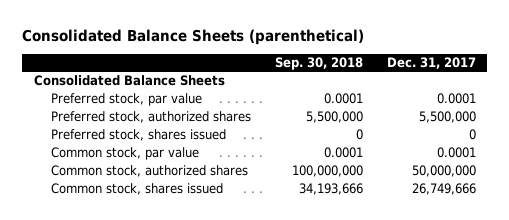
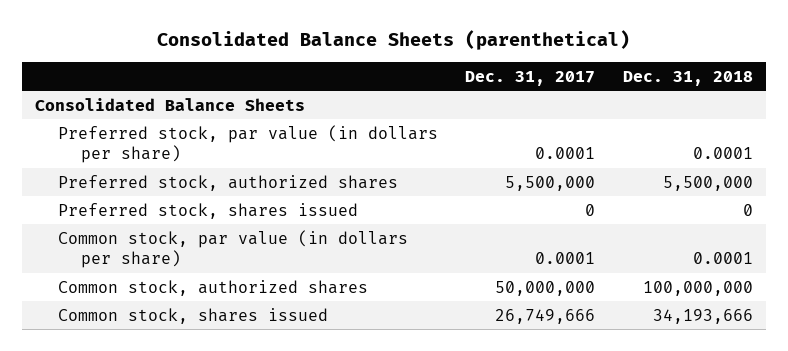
- | Sep. 30, 2018 | Dec. 31, 2017
+ | Dec. 31, 2017 | Dec. 31, 2018
- Preferred stock, par value | 0.0001 | 0.0001
+ Preferred stock, par value (in dollars per share) | 0.0001 | 0.0001
- Common stock, par value | 0.0001 | 0.0001
+ Common stock, par value (in dollars per share) | 0.0001 | 0.0001

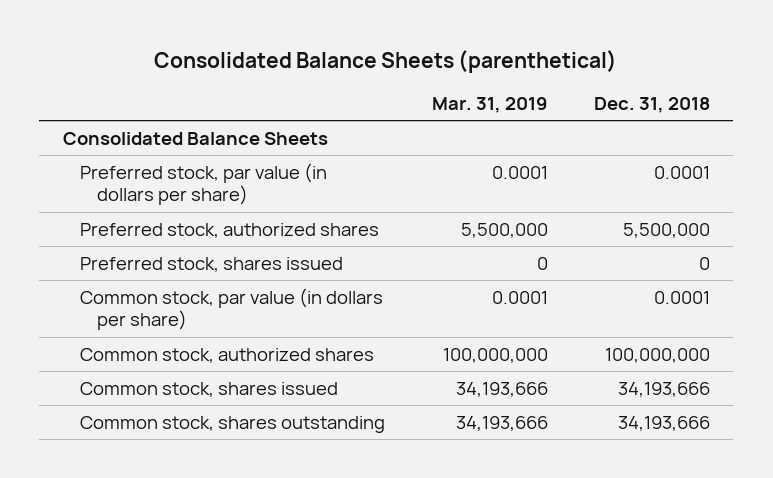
- | Dec. 31, 2017 | Dec. 31, 2018
+ | Mar. 31, 2019 | Dec. 31, 2018
+ Common stock, shares outstanding | 34,193,666 | 34,193,666

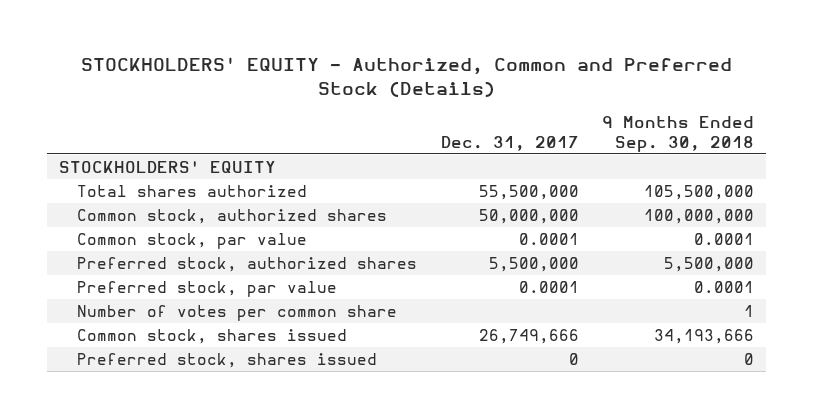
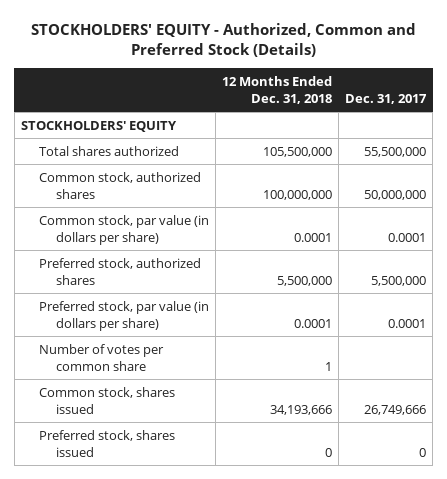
- | Dec. 31, 2017 | 9 Months Ended Sep. 30, 2018
+ | 12 Months Ended Dec. 31, 2018 | Dec. 31, 2017
- Common stock, par value | 0.0001 | 0.0001
+ Common stock, par value (in dollars per share) | 0.0001 | 0.0001
- Preferred stock, par value | 0.0001 | 0.0001
+ Preferred stock, par value (in dollars per share) | 0.0001 | 0.0001

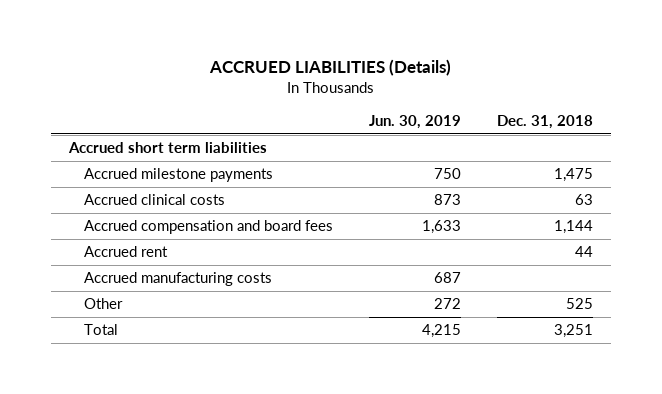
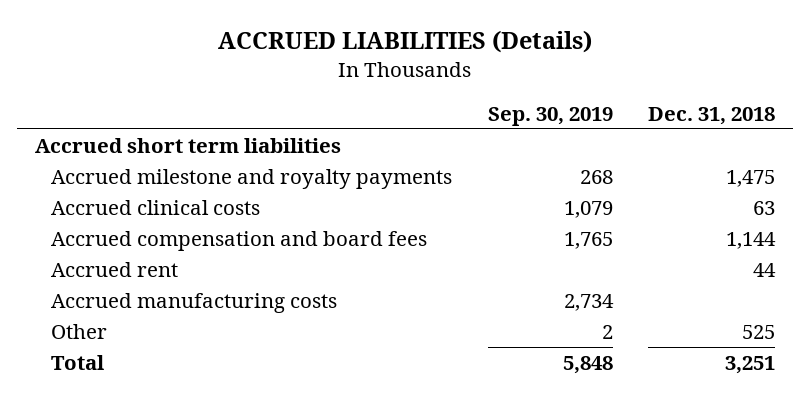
- | Jun. 30, 2019 | Dec. 31, 2018
+ | Sep. 30, 2019 | Dec. 31, 2018
- Accrued milestone payments | 750 | 1,475
+ Accrued milestone and royalty payments | 268 | 1,475

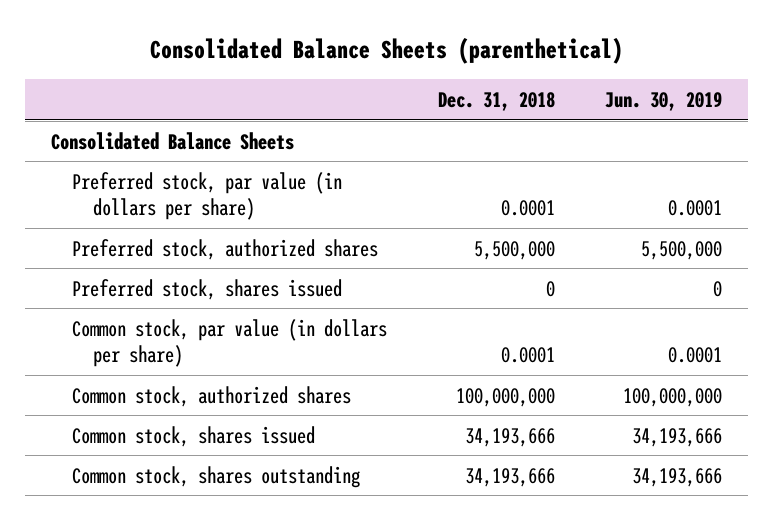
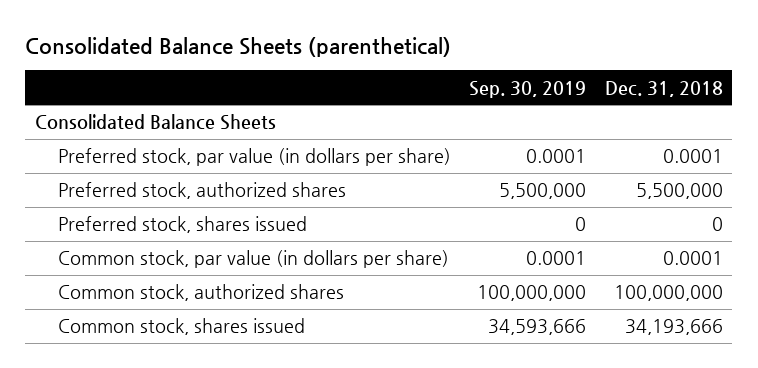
- | Dec. 31, 2018 | Jun. 30, 2019
+ | Sep. 30, 2019 | Dec. 31, 2018
- Common stock, shares outstanding | 34,193,666 | 34,193,666

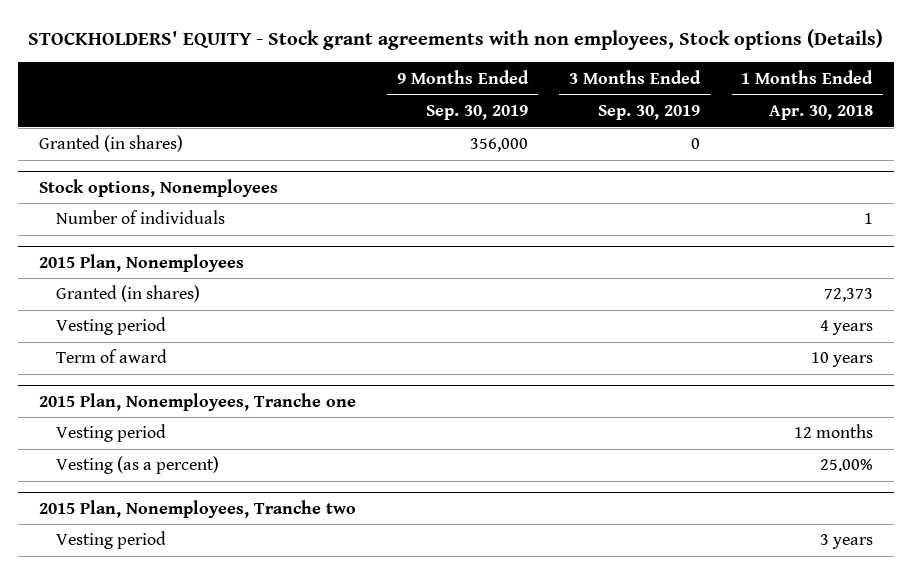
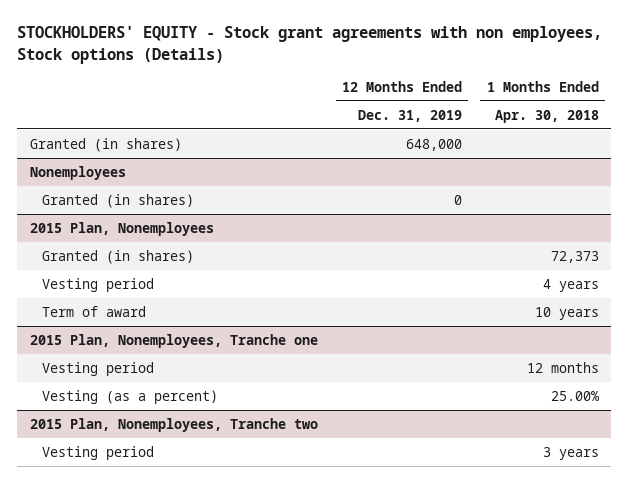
- | 9 Months Ended Sep. 30, 2019 | 3 Months Ended Sep. 30, 2019 | 1 Months Ended Apr. 30, 2018
+ | 12 Months Ended Dec. 31, 2019 | 1 Months Ended Apr. 30, 2018
- Stock options, Nonemployees
- Number of individuals | | | 1
+ Nonemployees
+ Granted (in shares) | 0 |

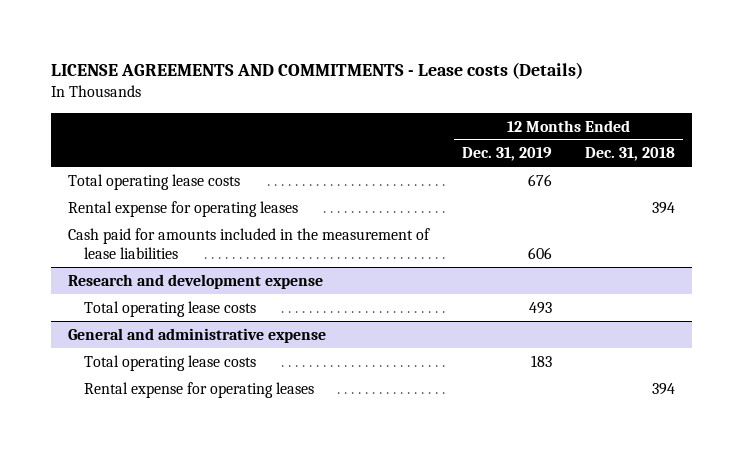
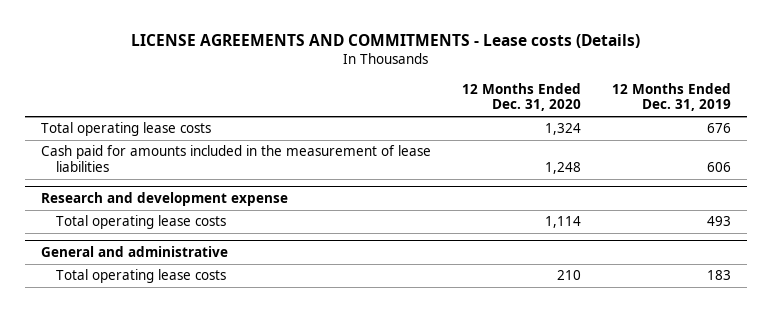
- | 12 Months Ended Dec. 31, 2019 | 12 Months Ended Dec. 31, 2018
+ | 12 Months Ended Dec. 31, 2020 | 12 Months Ended Dec. 31, 2019
- Rental expense for operating leases | | 394
- General and administrative expense
+ General and administrative
- Rental expense for operating leases | | 394

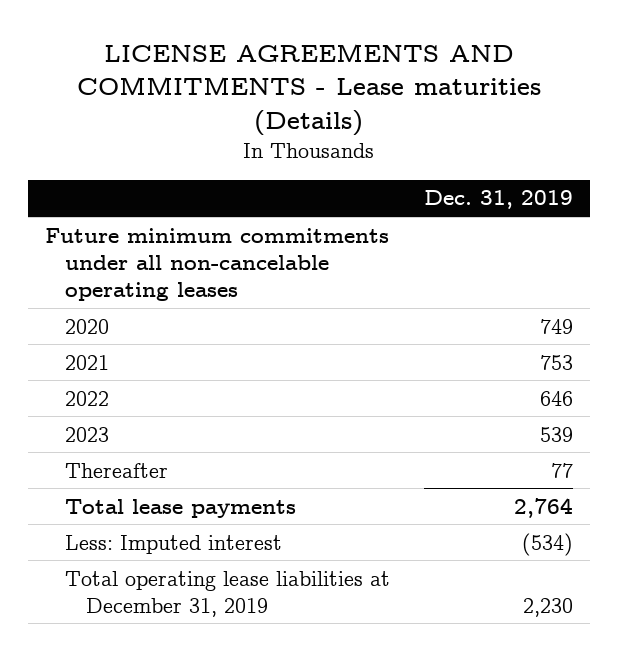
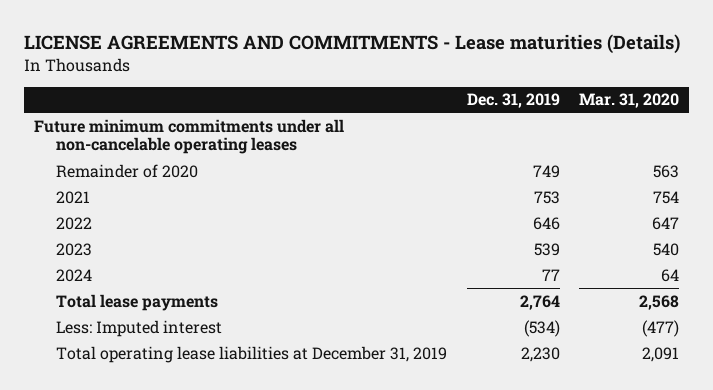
- | Dec. 31, 2019
+ | Dec. 31, 2019 | Mar. 31, 2020
- 2020 | 749
+ Remainder of 2020 | 749 | 563
- Thereafter | 77
+ 2024 | 77 | 64

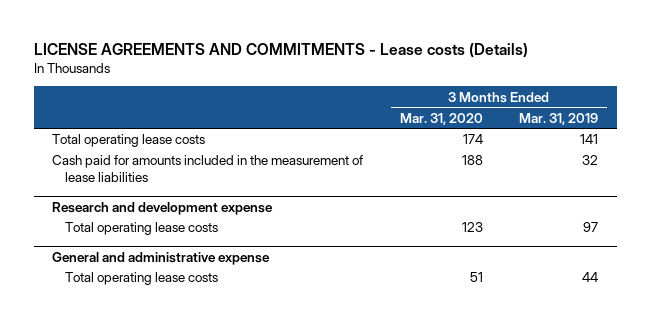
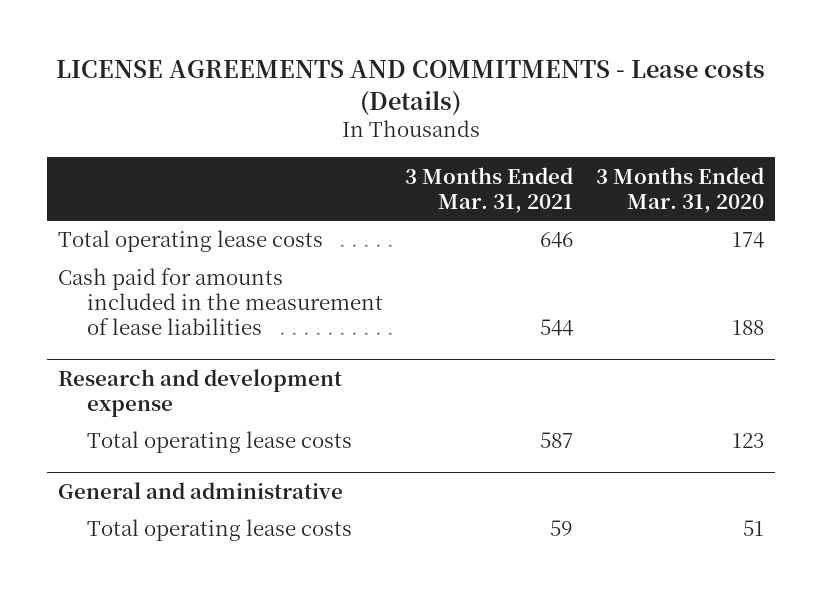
- | 3 Months Ended Mar. 31, 2020 | 3 Months Ended Mar. 31, 2019
+ | 3 Months Ended Mar. 31, 2021 | 3 Months Ended Mar. 31, 2020
- General and administrative expense
+ General and administrative

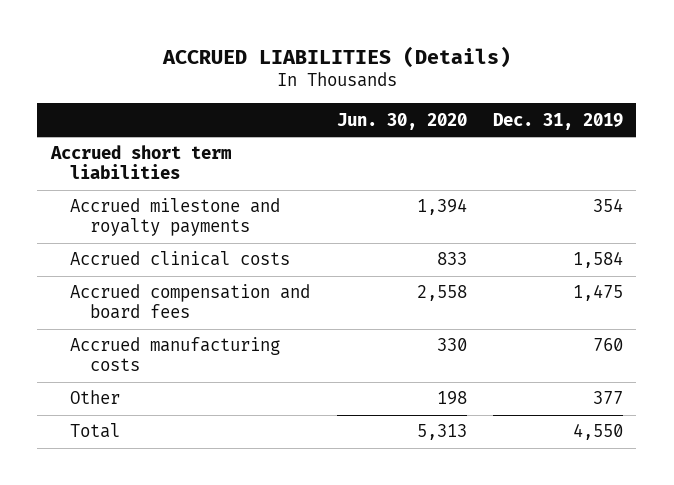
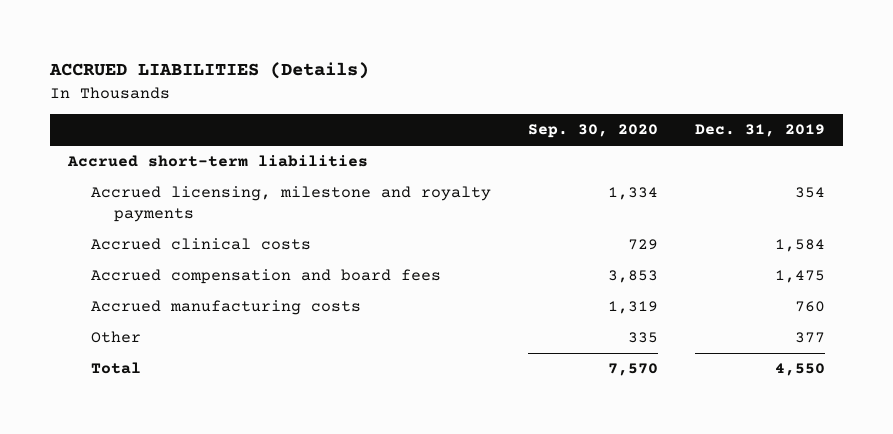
- | Jun. 30, 2020 | Dec. 31, 2019
+ | Sep. 30, 2020 | Dec. 31, 2019
- Accrued short term liabilities
- Accrued milestone and royalty payments | 1,394 | 354
+ Accrued short-term liabilities
+ Accrued licensing, milestone and royalty payments | 1,334 | 354

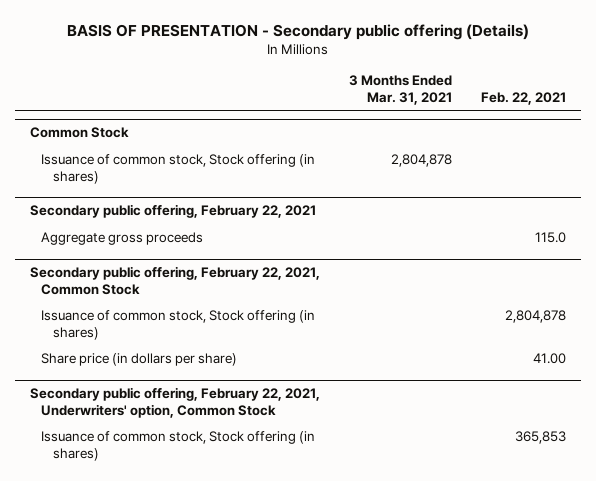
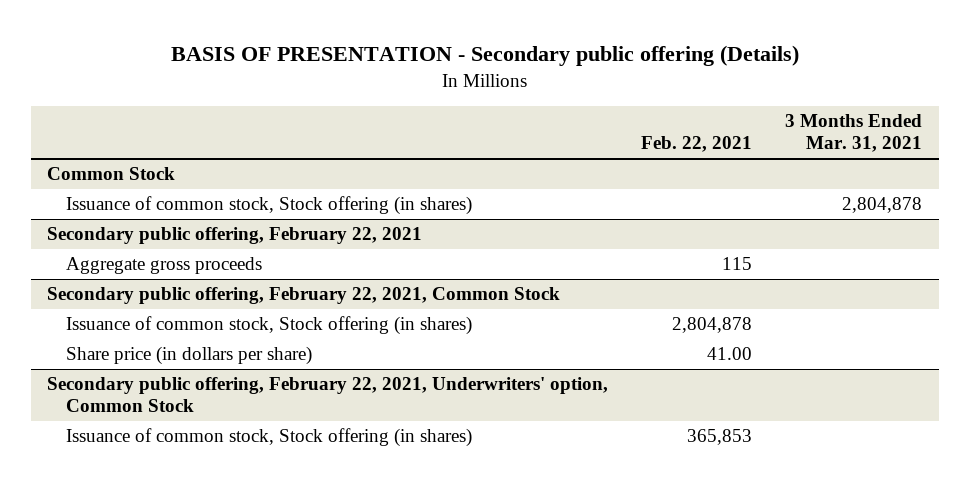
- | 3 Months Ended Mar. 31, 2021 | Feb. 22, 2021
+ | Feb. 22, 2021 | 3 Months Ended Mar. 31, 2021
@ Secondary public offering, February 22, 2021
- Aggregate gross proceeds | | 115.0
+ Aggregate gross proceeds | 115 |

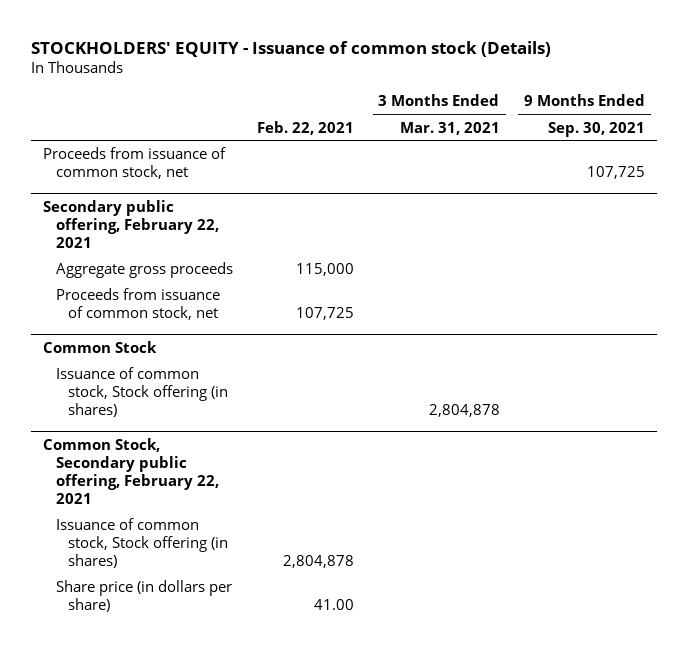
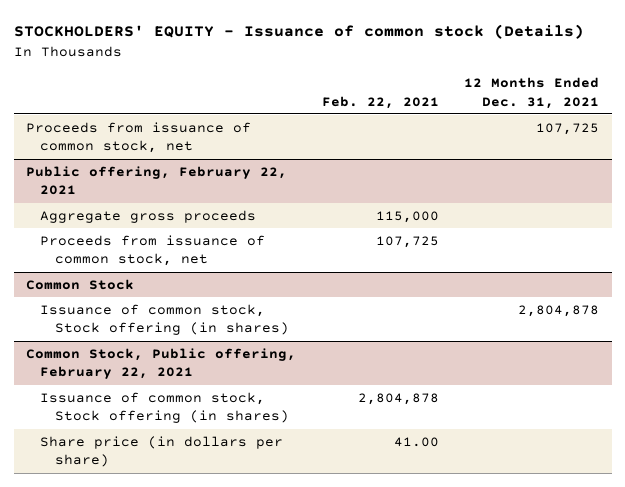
- | Feb. 22, 2021 | 3 Months Ended Mar. 31, 2021 | 9 Months Ended Sep. 30, 2021
+ | Feb. 22, 2021 | 12 Months Ended Dec. 31, 2021
- Secondary public offering, February 22, 2021
+ Public offering, February 22, 2021
- Common Stock, Secondary public offering, February 22, 2021
+ Common Stock, Public offering, February 22, 2021

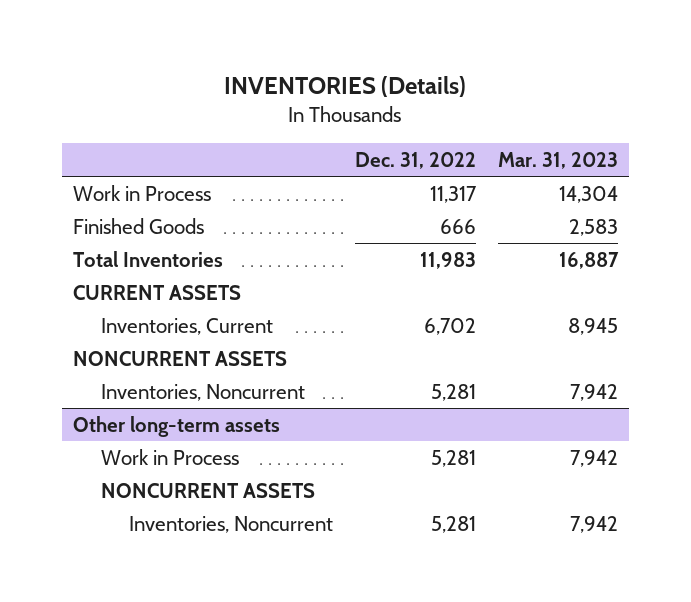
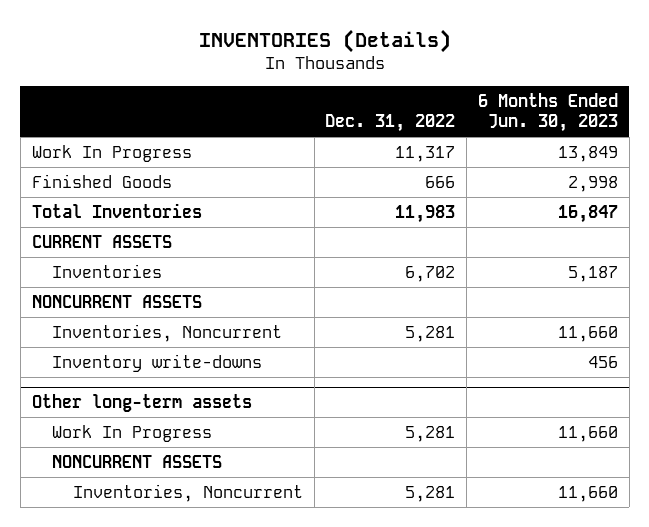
- | Dec. 31, 2022 | Mar. 31, 2023
+ | Dec. 31, 2022 | 6 Months Ended Jun. 30, 2023
- Work in Process | 11,317 | 14,304
+ Work In Progress | 11,317 | 13,849
- Inventories, Current | 6,702 | 8,945
+ Inventories | 6,702 | 5,187
+ Inventory write-downs | | 456
@ Other long-term assets
- Work in Process | 5,281 | 7,942
+ Work In Progress | 5,281 | 11,660

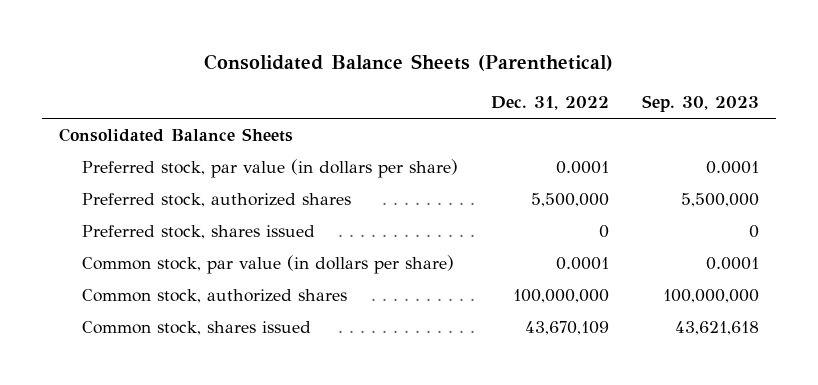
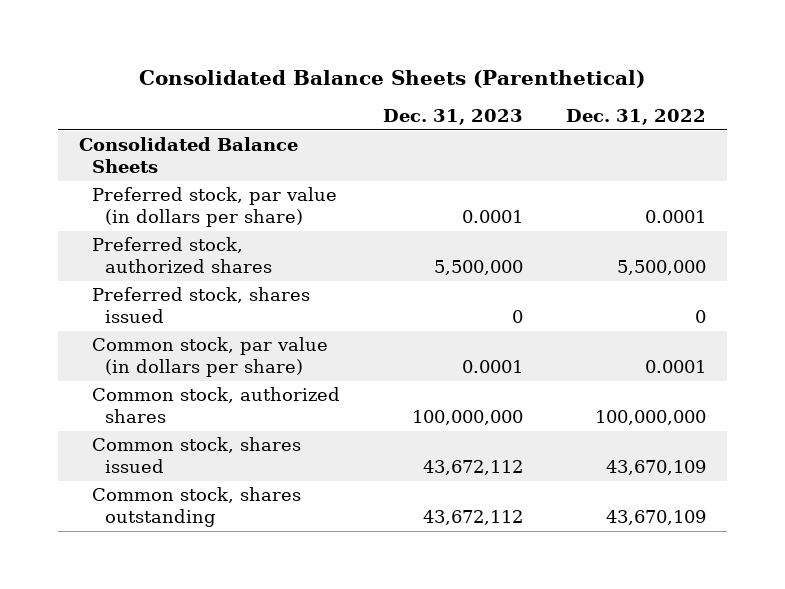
- | Dec. 31, 2022 | Sep. 30, 2023
+ | Dec. 31, 2023 | Dec. 31, 2022
+ Common stock, shares outstanding | 43,672,112 | 43,670,109

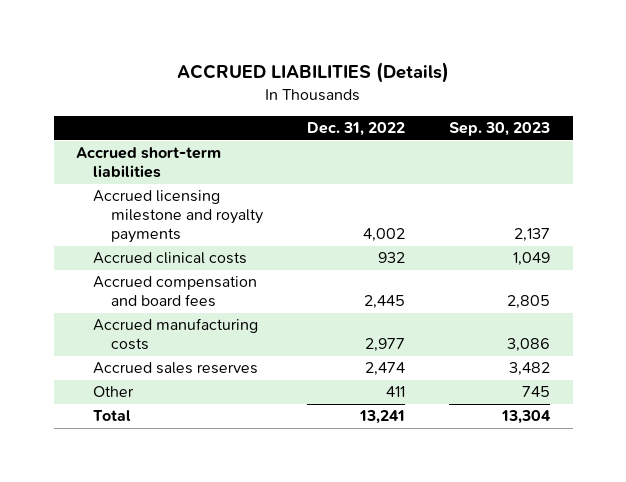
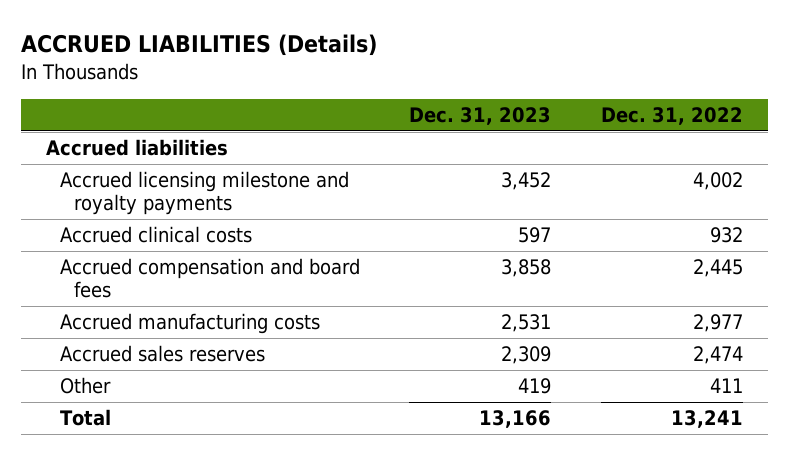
- | Dec. 31, 2022 | Sep. 30, 2023
+ | Dec. 31, 2023 | Dec. 31, 2022
- Accrued short-term liabilities
+ Accrued liabilities

